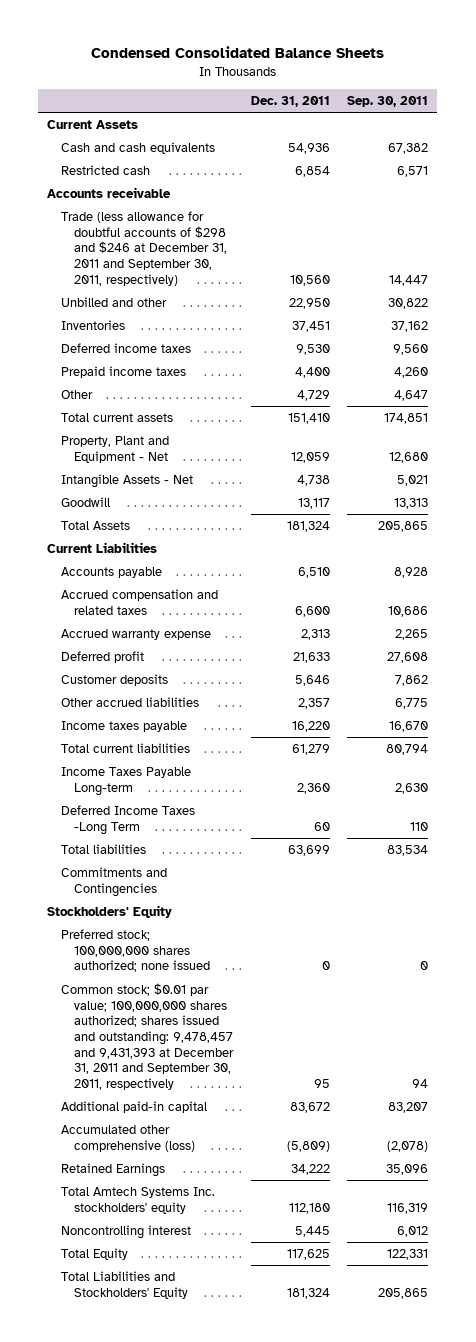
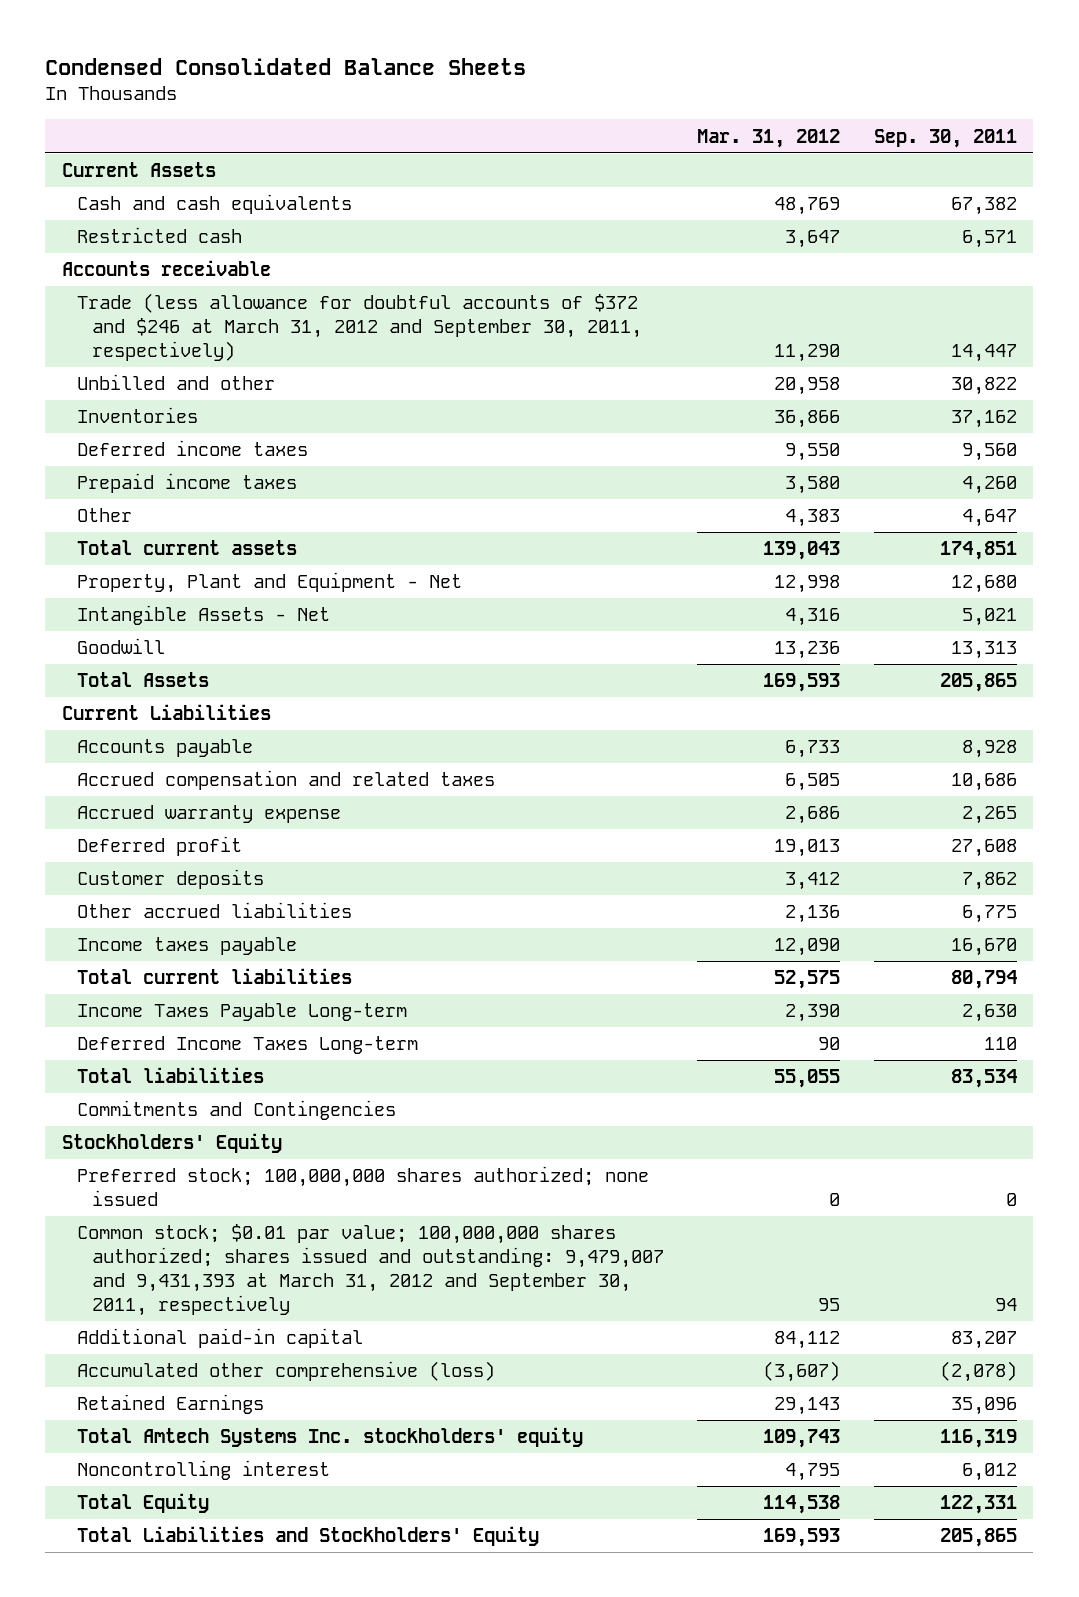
- | Dec. 31, 2011 | Sep. 30, 2011
+ | Mar. 31, 2012 | Sep. 30, 2011
- Trade (less allowance for doubtful accounts of $298 and $246 at December 31, 2011 and September 30, 2011, respectively) | 10,560 | 14,447
+ Trade (less allowance for doubtful accounts of $372 and $246 at March 31, 2012 and September 30, 2011, respectively) | 11,290 | 14,447
- Deferred Income Taxes -Long Term | 60 | 110
+ Deferred Income Taxes Long-term | 90 | 110
- Common stock; $0.01 par value; 100,000,000 shares authorized; shares issued and outstanding: 9,478,457 and 9,431,393 at December 31, 2011 and September 30, 2011, respectively | 95 | 94
+ Common stock; $0.01 par value; 100,000,000 shares authorized; shares issued and outstanding: 9,479,007 and 9,431,393 at March 31, 2012 and September 30, 2011, respectively | 95 | 94

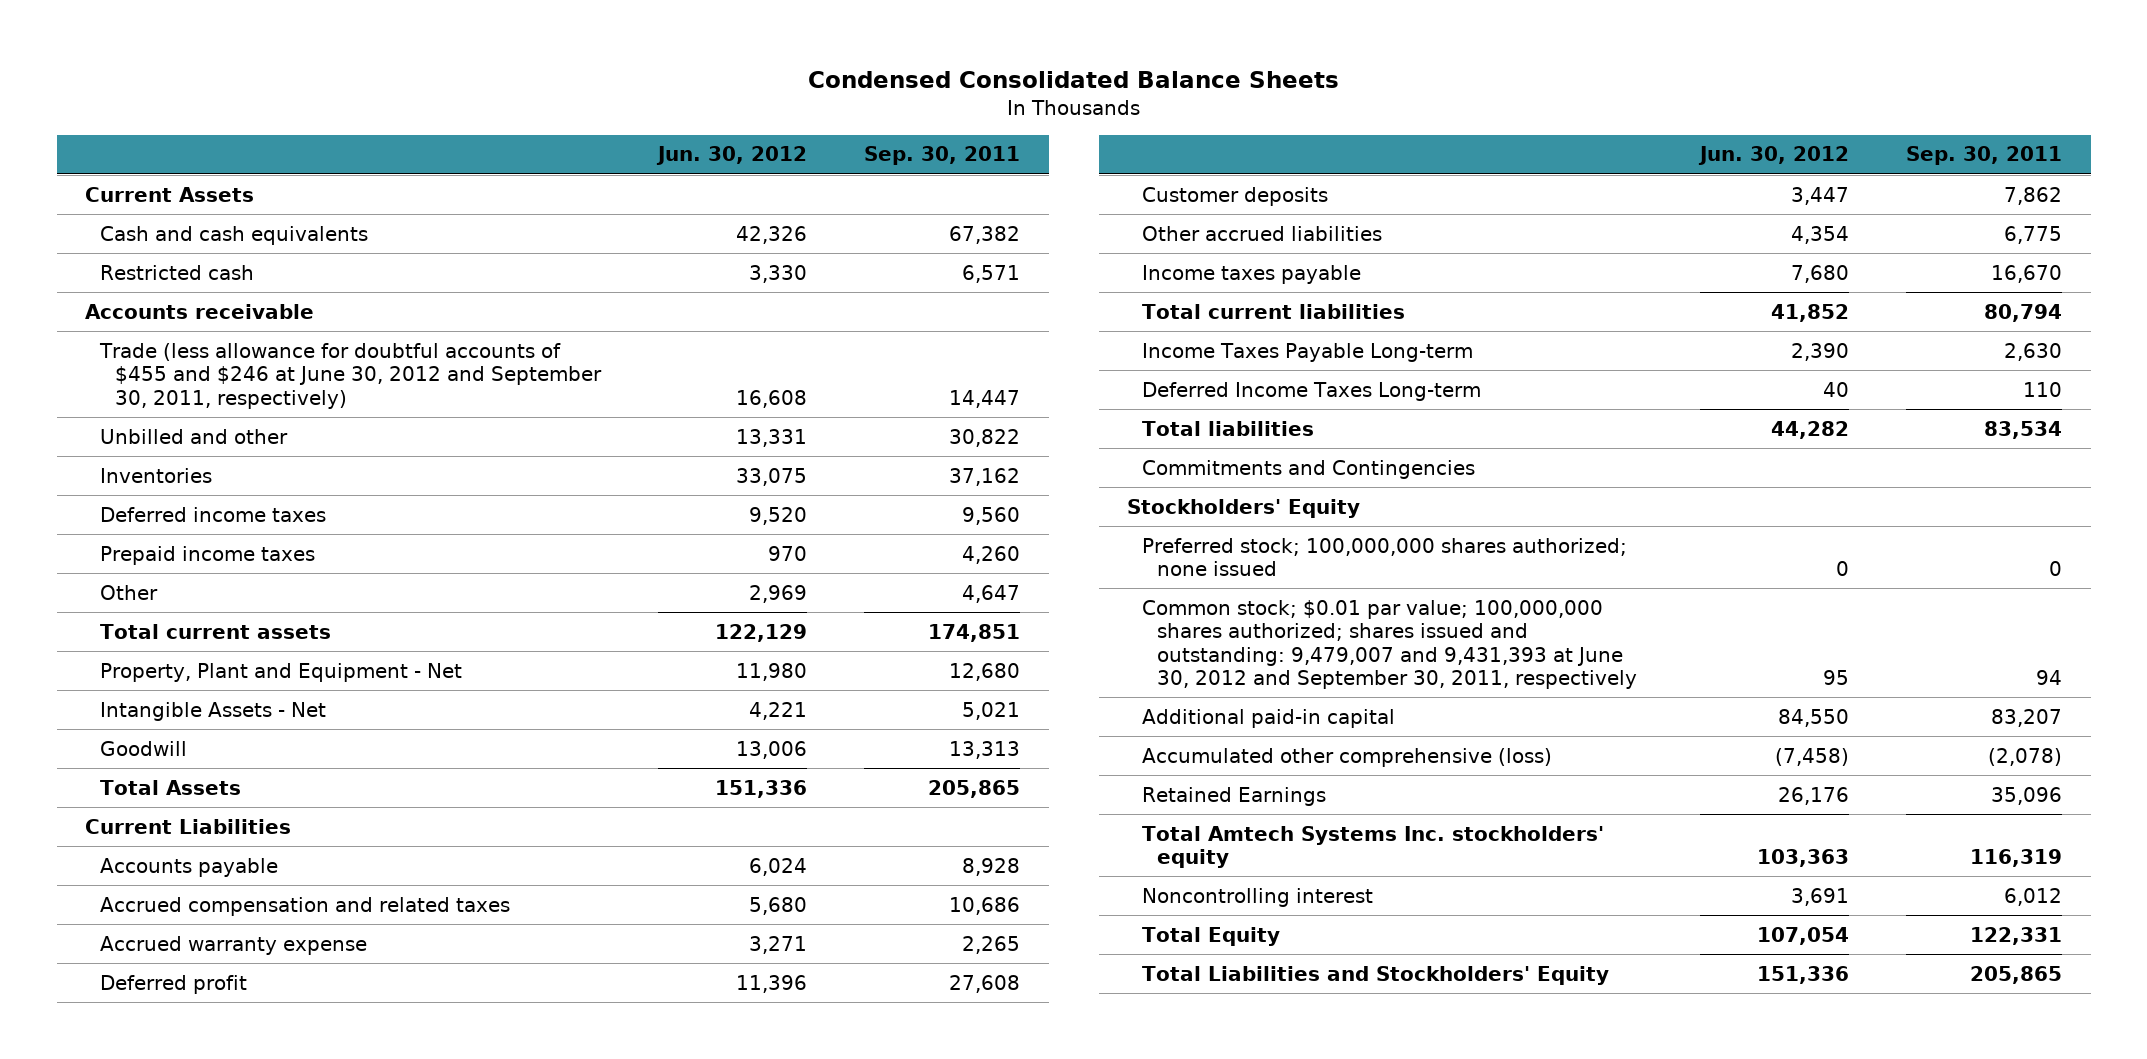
- | Mar. 31, 2012 | Sep. 30, 2011
+ | Jun. 30, 2012 | Sep. 30, 2011
- Trade (less allowance for doubtful accounts of $372 and $246 at March 31, 2012 and September 30, 2011, respectively) | 11,290 | 14,447
+ Trade (less allowance for doubtful accounts of $455 and $246 at June 30, 2012 and September 30, 2011, respectively) | 16,608 | 14,447
- Common stock; $0.01 par value; 100,000,000 shares authorized; shares issued and outstanding: 9,479,007 and 9,431,393 at March 31, 2012 and September 30, 2011, respectively | 95 | 94
+ Common stock; $0.01 par value; 100,000,000 shares authorized; shares issued and outstanding: 9,479,007 and 9,431,393 at June 30, 2012 and September 30, 2011, respectively | 95 | 94

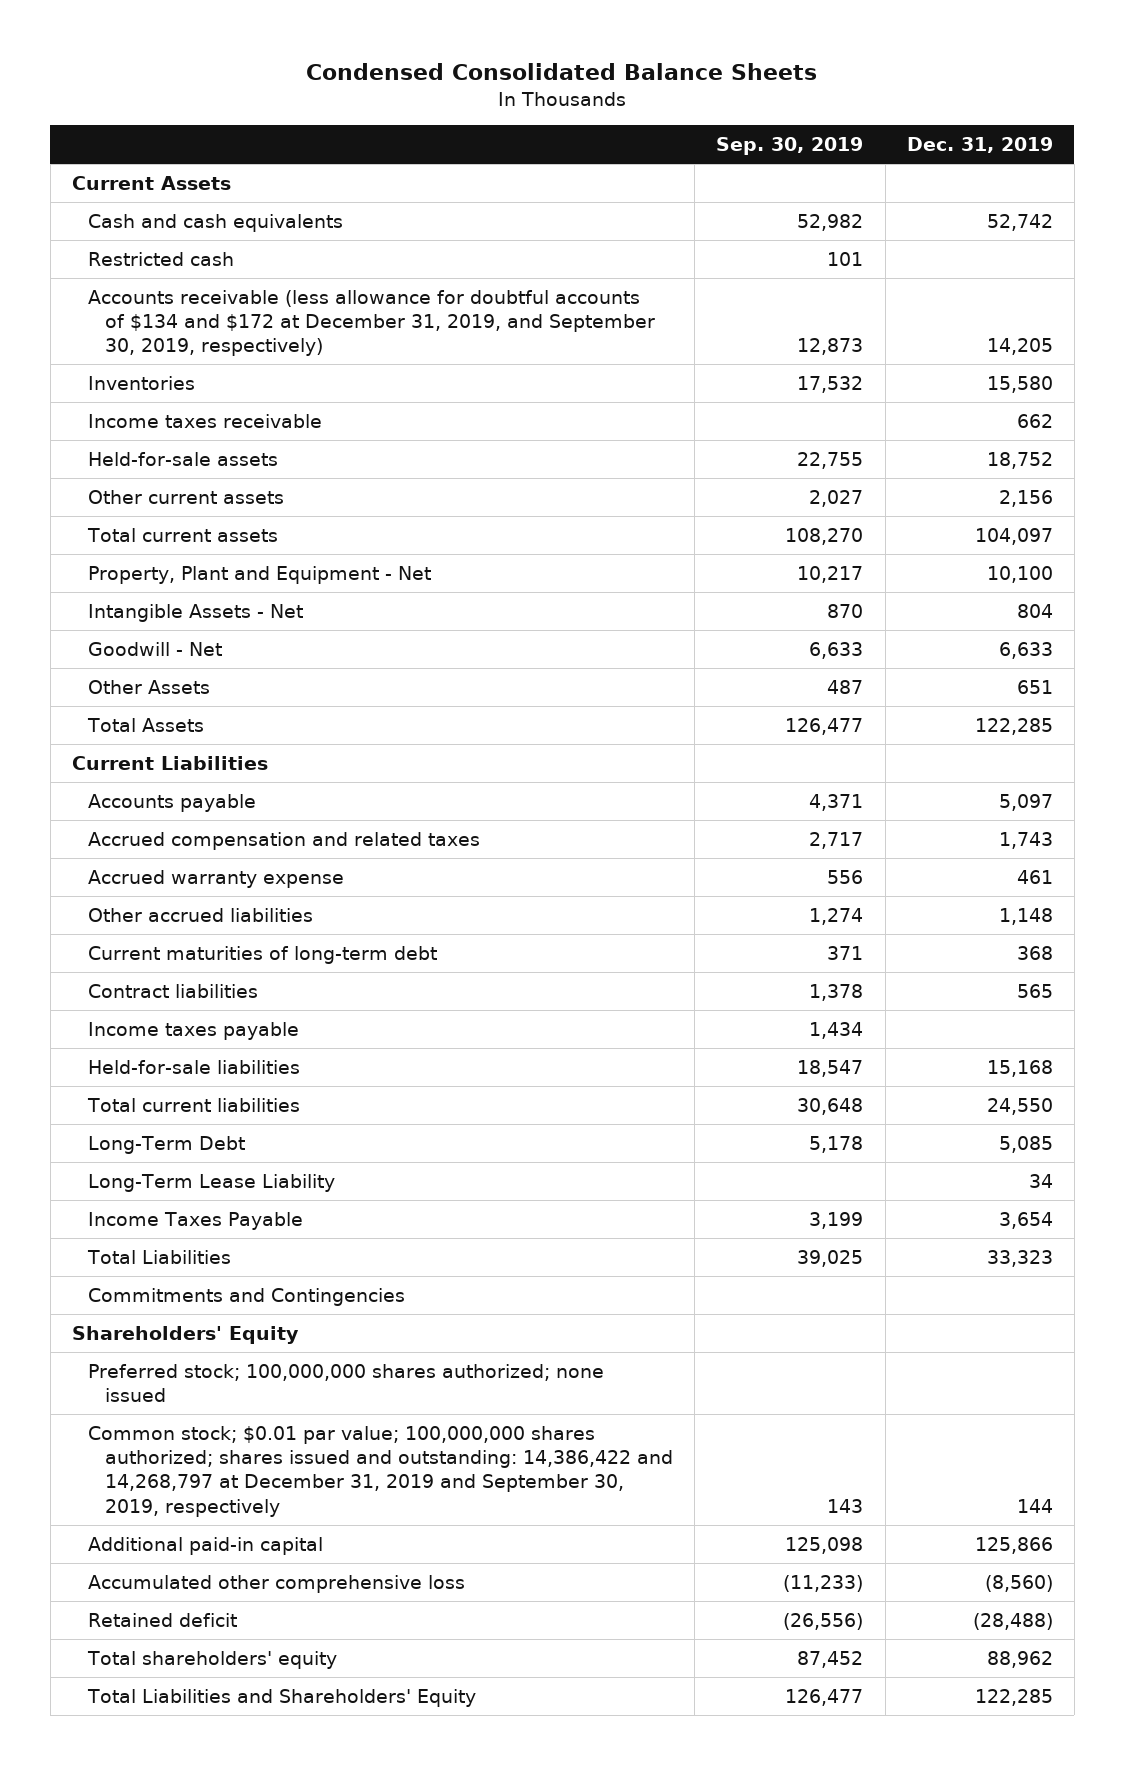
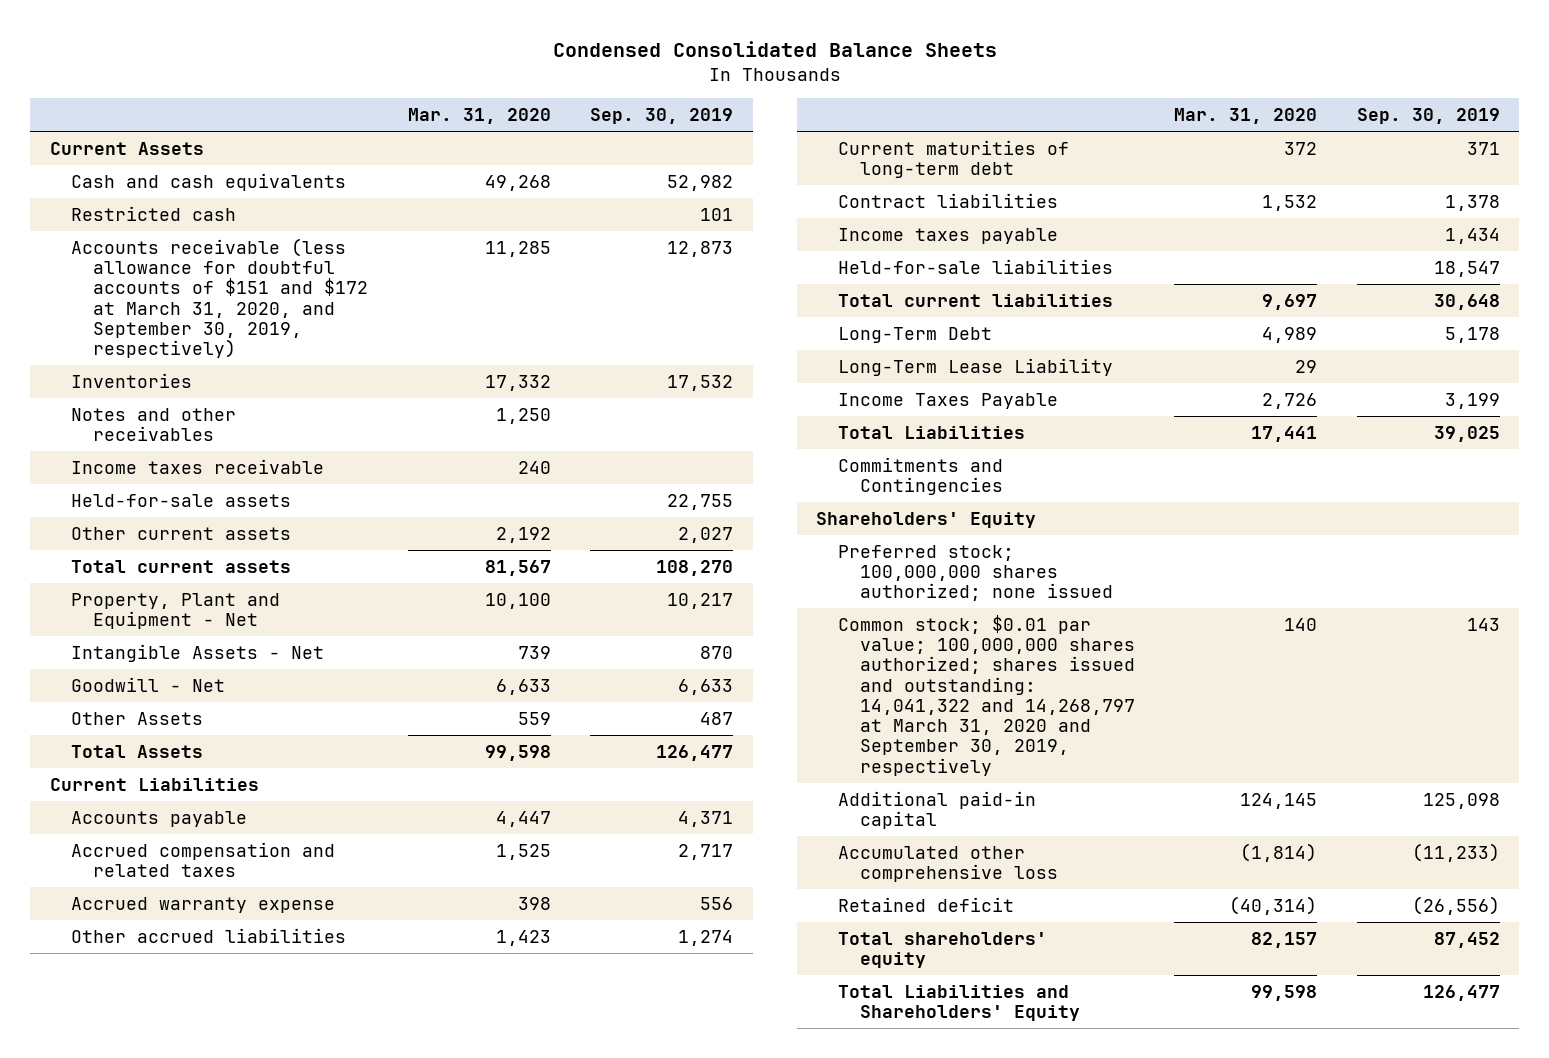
- | Sep. 30, 2019 | Dec. 31, 2019
+ | Mar. 31, 2020 | Sep. 30, 2019
- Accounts receivable (less allowance for doubtful accounts of $134 and $172 at December 31, 2019, and September 30, 2019, respectively) | 12,873 | 14,205
+ Accounts receivable (less allowance for doubtful accounts of $151 and $172 at March 31, 2020, and September 30, 2019, respectively) | 11,285 | 12,873
+ Notes and other receivables | 1,250 |
- Common stock; $0.01 par value; 100,000,000 shares authorized; shares issued and outstanding: 14,386,422 and 14,268,797 at December 31, 2019 and September 30, 2019, respectively | 143 | 144
+ Common stock; $0.01 par value; 100,000,000 shares authorized; shares issued and outstanding: 14,041,322 and 14,268,797 at March 31, 2020 and September 30, 2019, respectively | 140 | 143

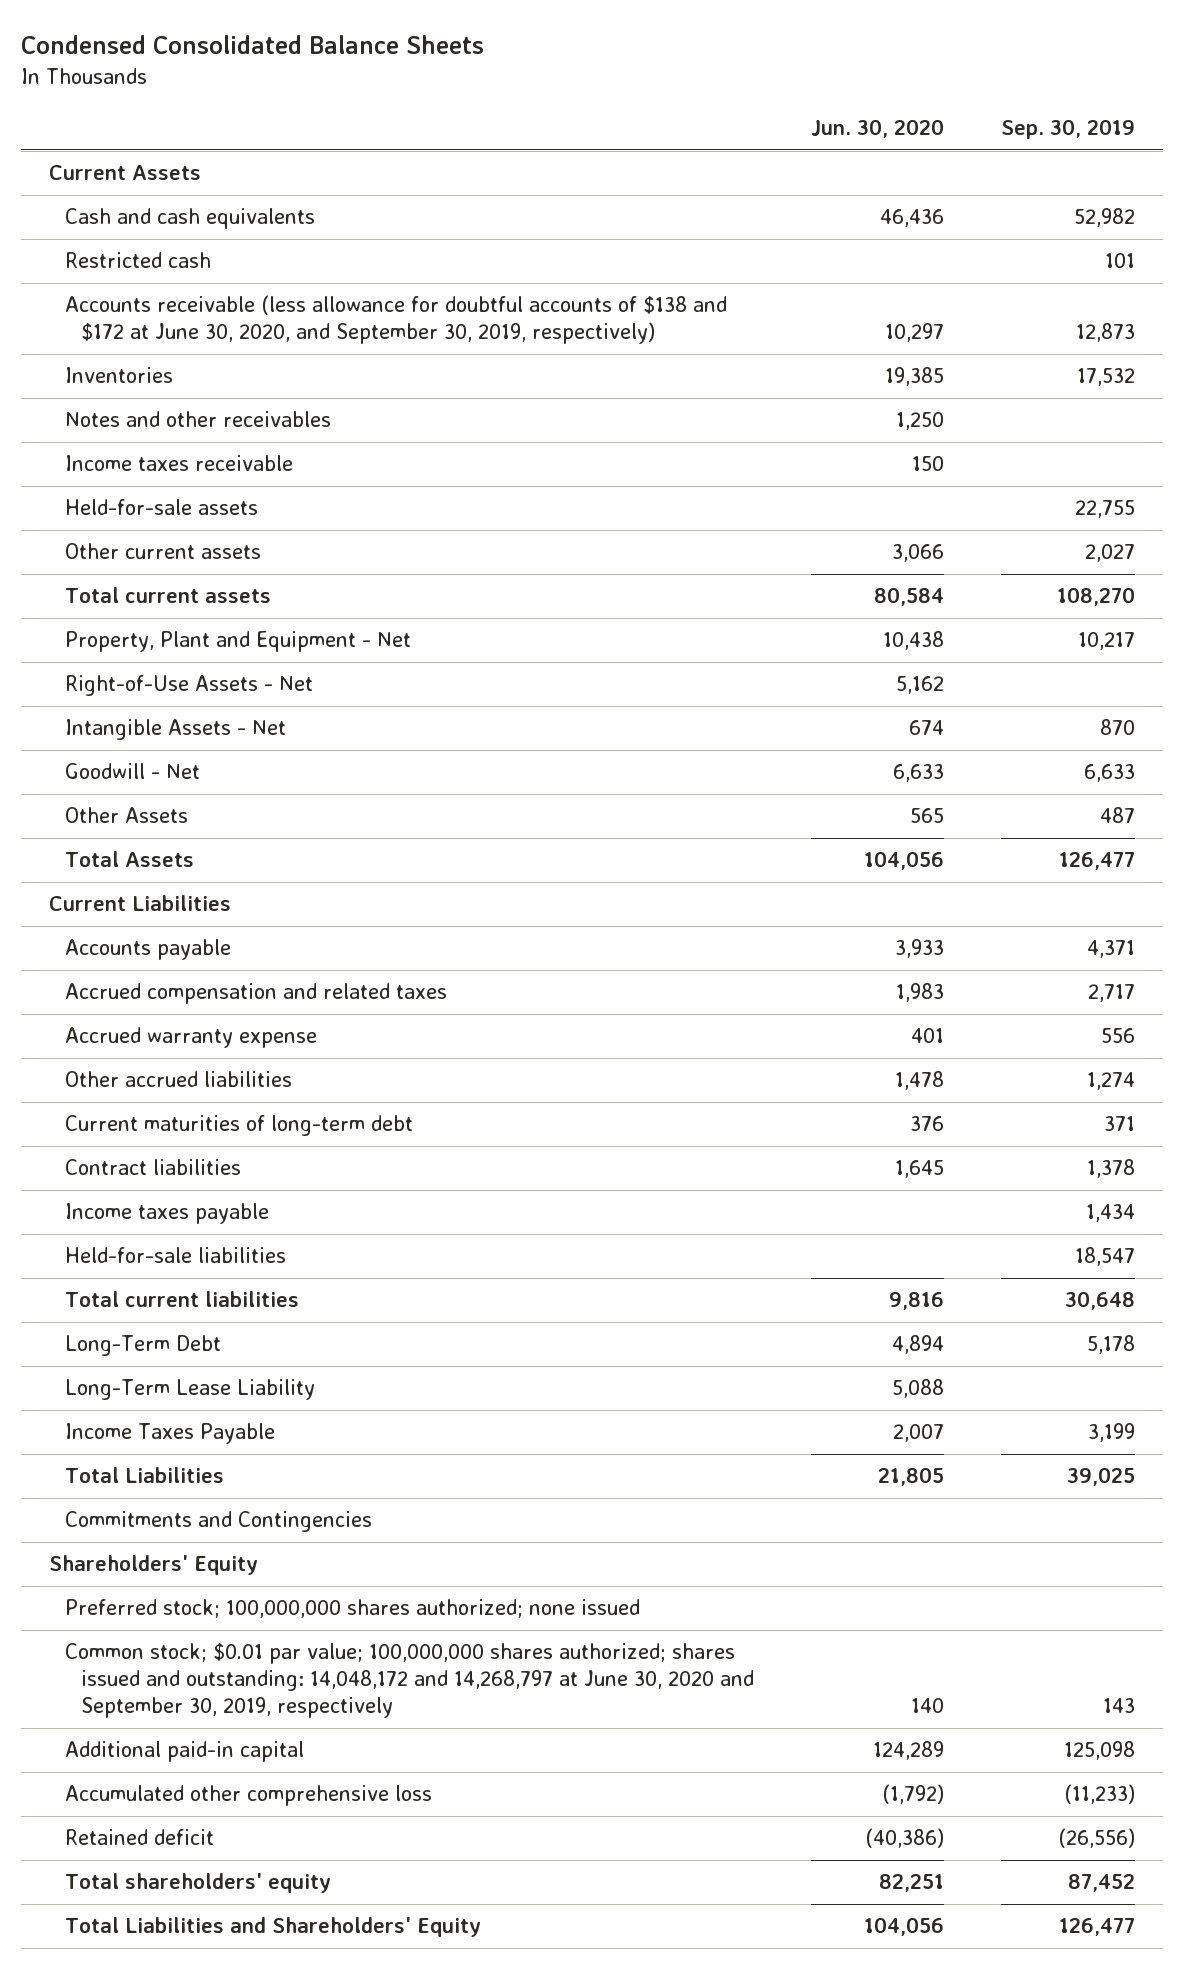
- | Mar. 31, 2020 | Sep. 30, 2019
+ | Jun. 30, 2020 | Sep. 30, 2019
- Accounts receivable (less allowance for doubtful accounts of $151 and $172 at March 31, 2020, and September 30, 2019, respectively) | 11,285 | 12,873
+ Accounts receivable (less allowance for doubtful accounts of $138 and $172 at June 30, 2020, and September 30, 2019, respectively) | 10,297 | 12,873
+ Right-of-Use Assets - Net | 5,162 |
- Common stock; $0.01 par value; 100,000,000 shares authorized; shares issued and outstanding: 14,041,322 and 14,268,797 at March 31, 2020 and September 30, 2019, respectively | 140 | 143
+ Common stock; $0.01 par value; 100,000,000 shares authorized; shares issued and outstanding: 14,048,172 and 14,268,797 at June 30, 2020 and September 30, 2019, respectively | 140 | 143

